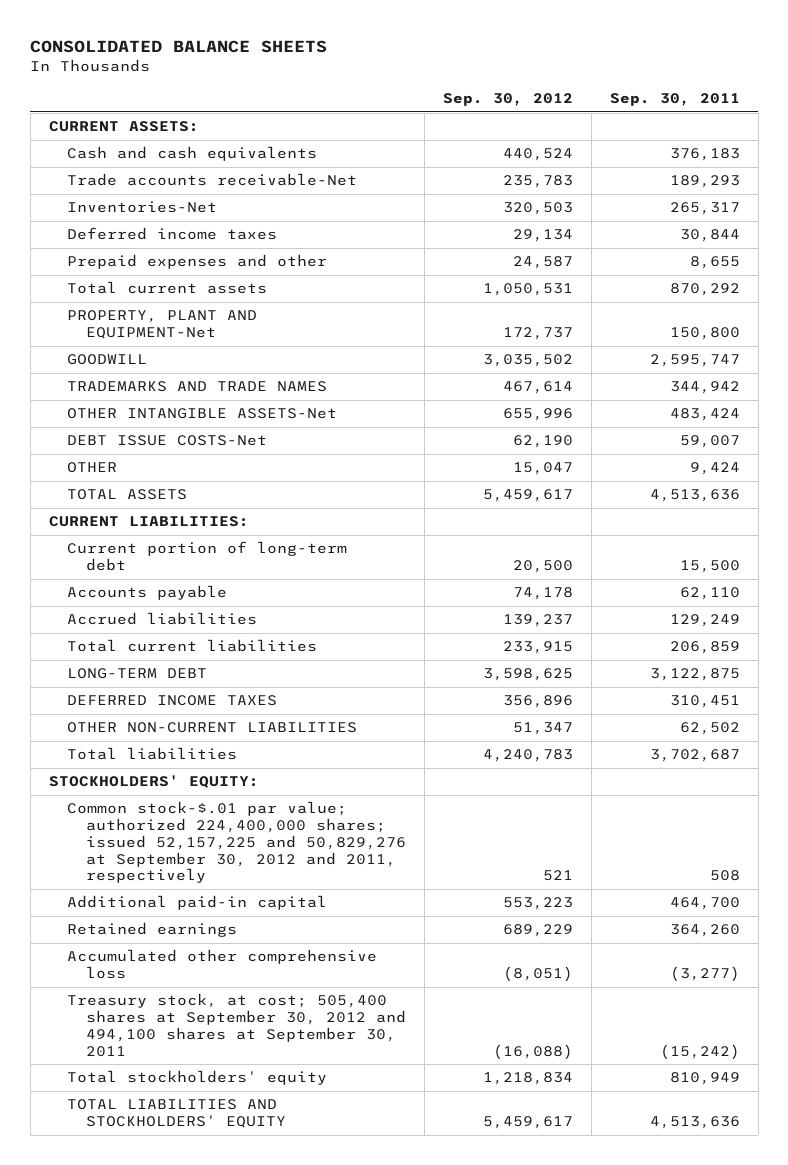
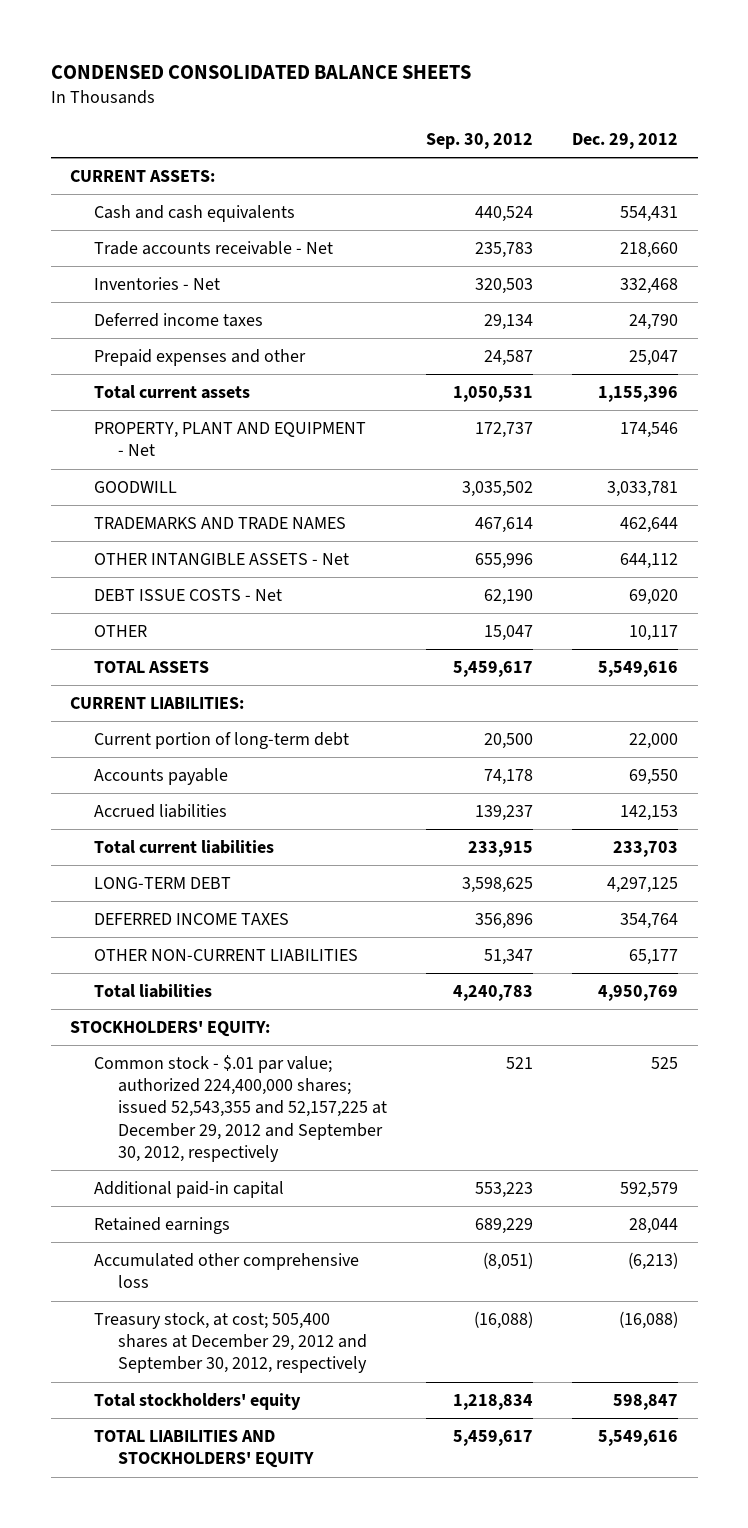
- CONSOLIDATED BALANCE SHEETS
+ CONDENSED CONSOLIDATED BALANCE SHEETS
- | Sep. 30, 2012 | Sep. 30, 2011
+ | Sep. 30, 2012 | Dec. 29, 2012
- Trade accounts receivable-Net | 235,783 | 189,293
- Inventories-Net | 320,503 | 265,317
+ Trade accounts receivable - Net | 235,783 | 218,660
+ Inventories - Net | 320,503 | 332,468
- PROPERTY, PLANT AND EQUIPMENT-Net | 172,737 | 150,800
+ PROPERTY, PLANT AND EQUIPMENT - Net | 172,737 | 174,546
- OTHER INTANGIBLE ASSETS-Net | 655,996 | 483,424
- DEBT ISSUE COSTS-Net | 62,190 | 59,007
+ OTHER INTANGIBLE ASSETS - Net | 655,996 | 644,112
+ DEBT ISSUE COSTS - Net | 62,190 | 69,020
- Common stock-$.01 par value; authorized 224,400,000 shares; issued 52,157,225 and 50,829,276 at September 30, 2012 and 2011, respectively | 521 | 508
+ Common stock - $.01 par value; authorized 224,400,000 shares; issued 52,543,355 and 52,157,225 at December 29, 2012 and September 30, 2012, respectively | 521 | 525
- Treasury stock, at cost; 505,400 shares at September 30, 2012 and 494,100 shares at September 30, 2011 | (16,088) | (15,242)
+ Treasury stock, at cost; 505,400 shares at December 29, 2012 and September 30, 2012, respectively | (16,088) | (16,088)

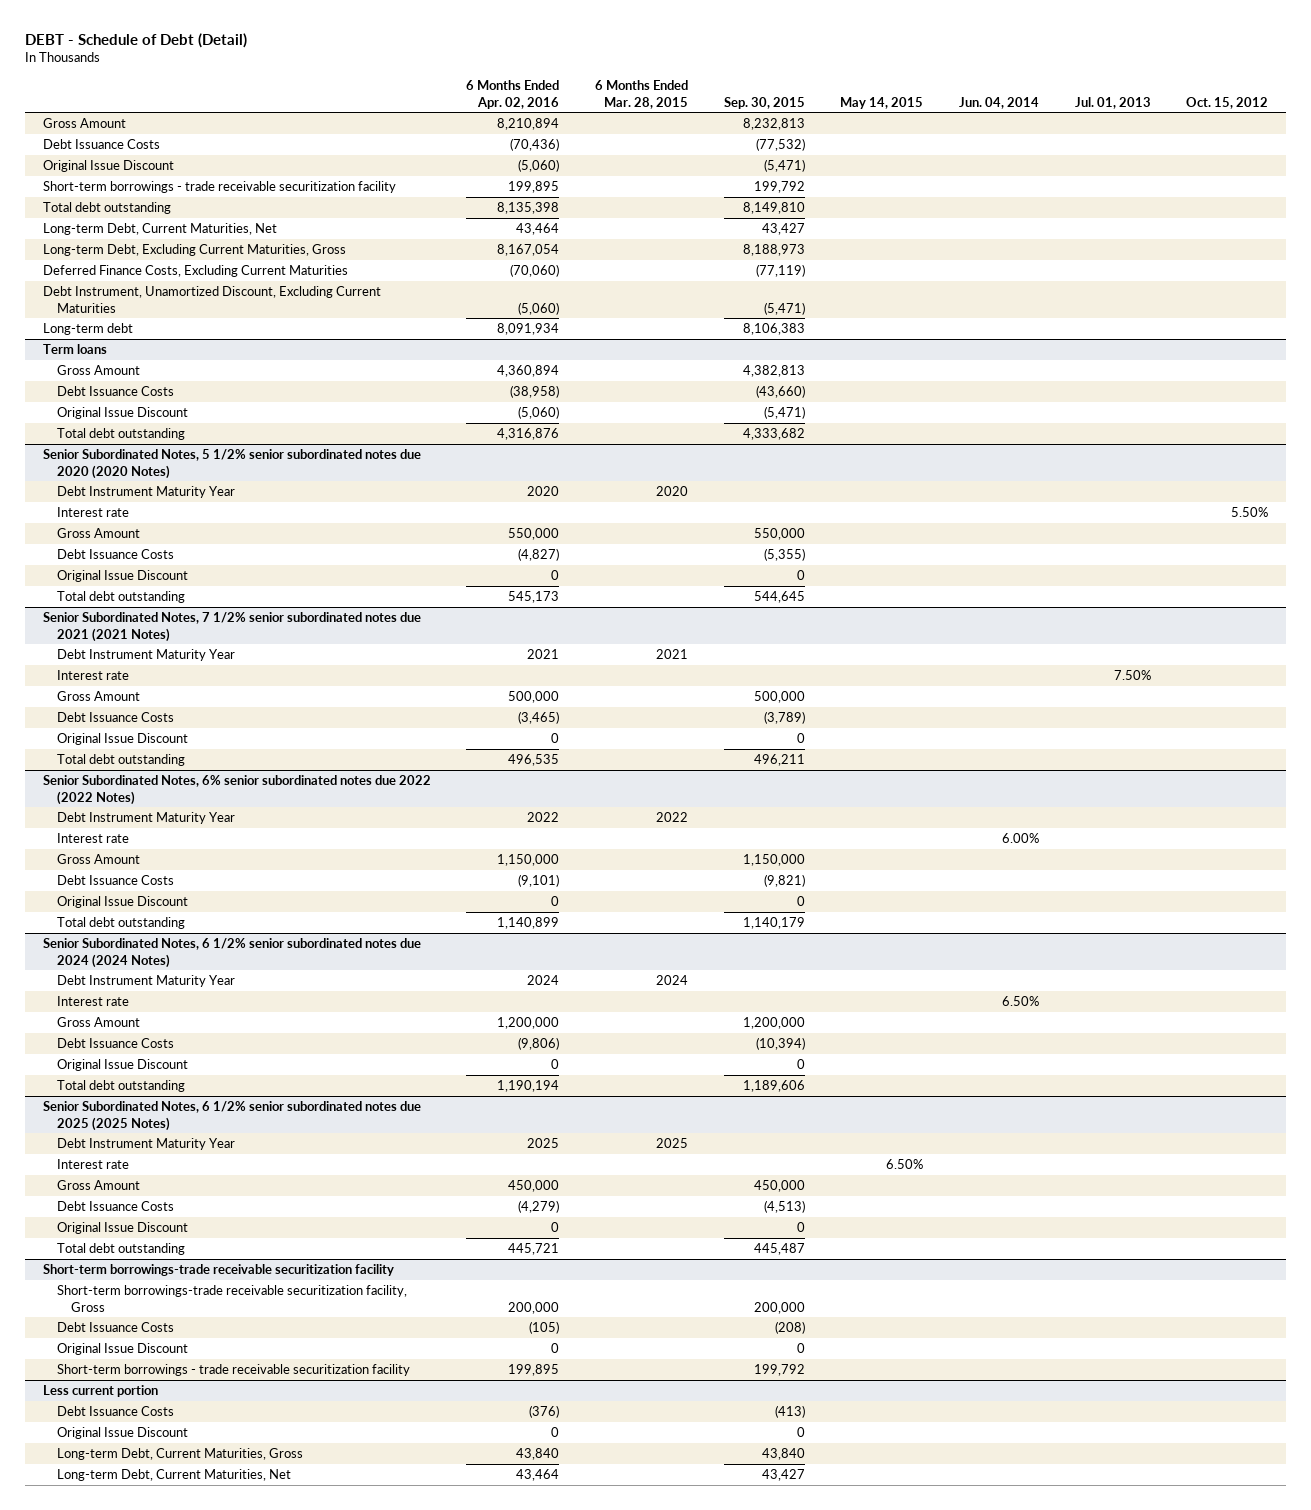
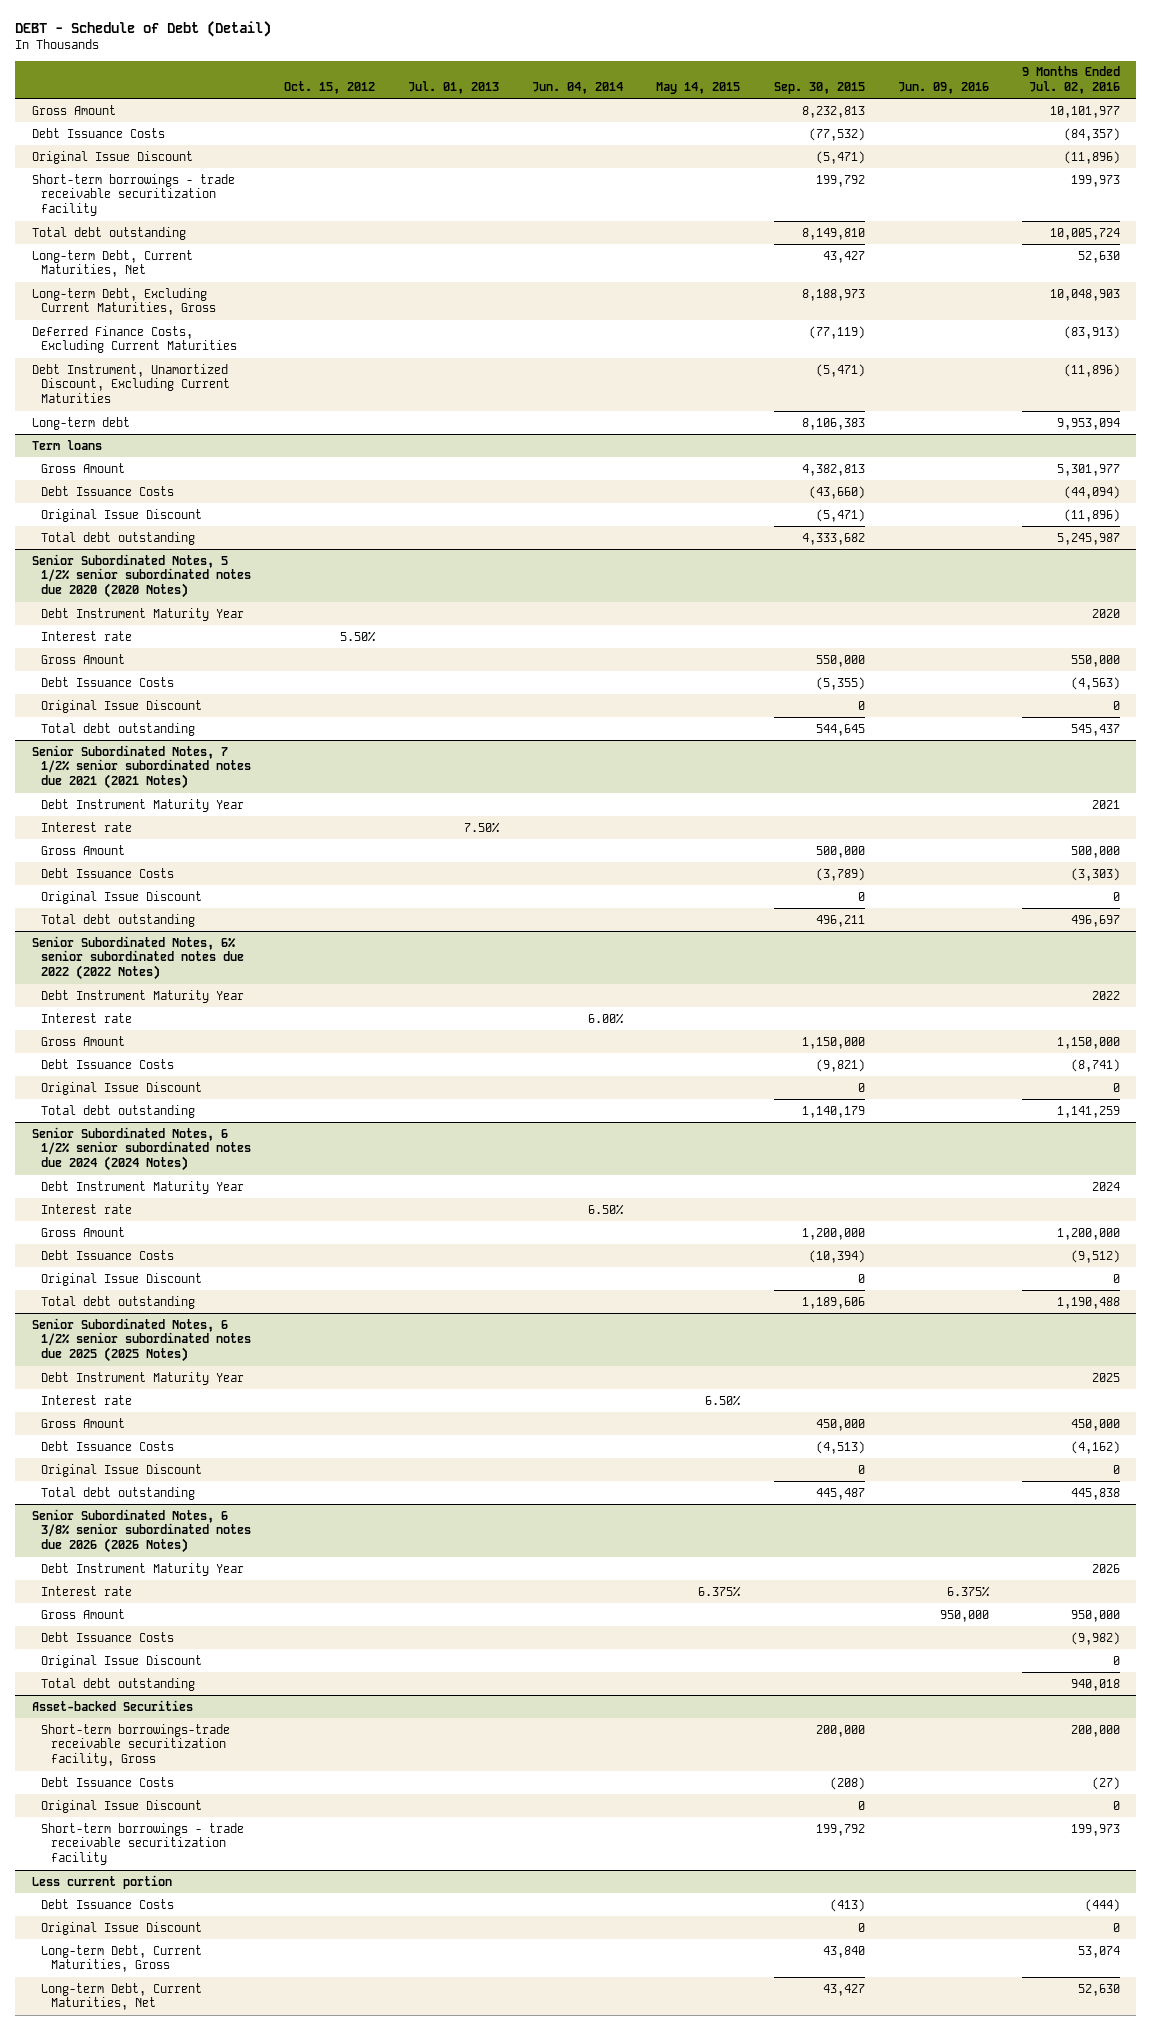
- | 6 Months Ended Apr. 02, 2016 | 6 Months Ended Mar. 28, 2015 | Sep. 30, 2015 | May 14, 2015 | Jun. 04, 2014 | Jul. 01, 2013 | Oct. 15, 2012
+ | Oct. 15, 2012 | Jul. 01, 2013 | Jun. 04, 2014 | May 14, 2015 | Sep. 30, 2015 | Jun. 09, 2016 | 9 Months Ended Jul. 02, 2016
- Short-term borrowings-trade receivable securitization facility
+ Senior Subordinated Notes, 6 3/8% senior subordinated notes due 2026 (2026 Notes)
+ Debt Instrument Maturity Year | | | | | | | 2026
+ Interest rate | | | | 6.375% | | 6.375% |
+ Gross Amount | | | | | | 950,000 | 950,000
+ Debt Issuance Costs | | | | | | | (9,982)
+ Original Issue Discount | | | | | | | 0
+ Total debt outstanding | | | | | | | 940,018
+ Asset-backed Securities

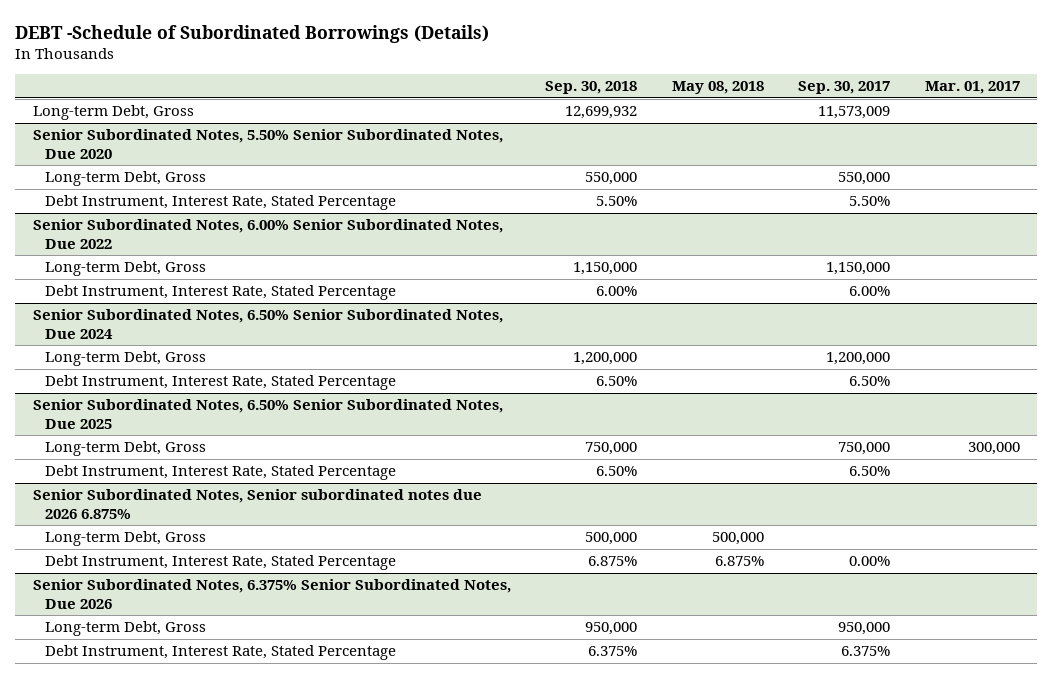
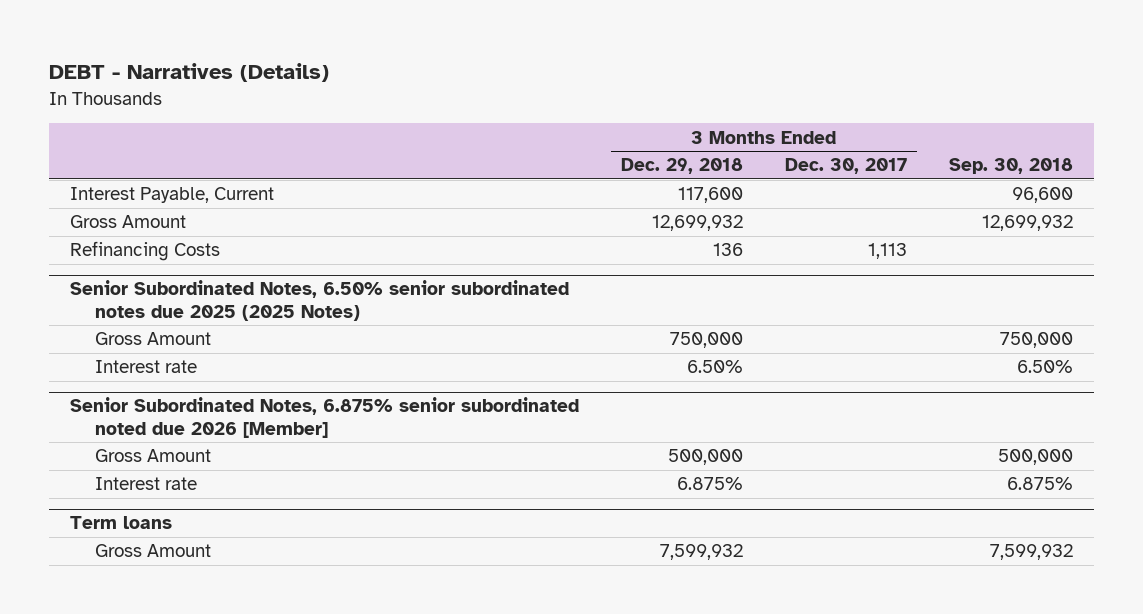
- DEBT -Schedule of Subordinated Borrowings (Details)
+ DEBT - Narratives (Details)
- | Sep. 30, 2018 | May 08, 2018 | Sep. 30, 2017 | Mar. 01, 2017
+ | 3 Months Ended Dec. 29, 2018 | 3 Months Ended Dec. 30, 2017 | Sep. 30, 2018
- Long-term Debt, Gross | 12,699,932 | | 11,573,009 |
- Senior Subordinated Notes, 5.50% Senior Subordinated Notes, Due 2020
- Long-term Debt, Gross | 550,000 | | 550,000 |
- Debt Instrument, Interest Rate, Stated Percentage | 5.50% | | 5.50% |
- Senior Subordinated Notes, 6.00% Senior Subordinated Notes, Due 2022
- Long-term Debt, Gross | 1,150,000 | | 1,150,000 |
- Debt Instrument, Interest Rate, Stated Percentage | 6.00% | | 6.00% |
- Senior Subordinated Notes, 6.50% Senior Subordinated Notes, Due 2024
- Long-term Debt, Gross | 1,200,000 | | 1,200,000 |
- Debt Instrument, Interest Rate, Stated Percentage | 6.50% | | 6.50% |
- Senior Subordinated Notes, 6.50% Senior Subordinated Notes, Due 2025
- Long-term Debt, Gross | 750,000 | | 750,000 | 300,000
- Debt Instrument, Interest Rate, Stated Percentage | 6.50% | | 6.50% |
- Senior Subordinated Notes, Senior subordinated notes due 2026 6.875%
- Long-term Debt, Gross | 500,000 | 500,000 | |
- Debt Instrument, Interest Rate, Stated Percentage | 6.875% | 6.875% | 0.00% |
- Senior Subordinated Notes, 6.375% Senior Subordinated Notes, Due 2026
- Long-term Debt, Gross | 950,000 | | 950,000 |
- Debt Instrument, Interest Rate, Stated Percentage | 6.375% | | 6.375% |
+ Interest Payable, Current | 117,600 | | 96,600
+ Gross Amount | 12,699,932 | | 12,699,932
+ Refinancing Costs | 136 | 1,113 |
+ Senior Subordinated Notes, 6.50% senior subordinated notes due 2025 (2025 Notes)
+ Gross Amount | 750,000 | | 750,000
+ Interest rate | 6.50% | | 6.50%
+ Senior Subordinated Notes, 6.875% senior subordinated noted due 2026 [Member]
+ Gross Amount | 500,000 | | 500,000
+ Interest rate | 6.875% | | 6.875%
+ Term loans
+ Gross Amount | 7,599,932 | | 7,599,932

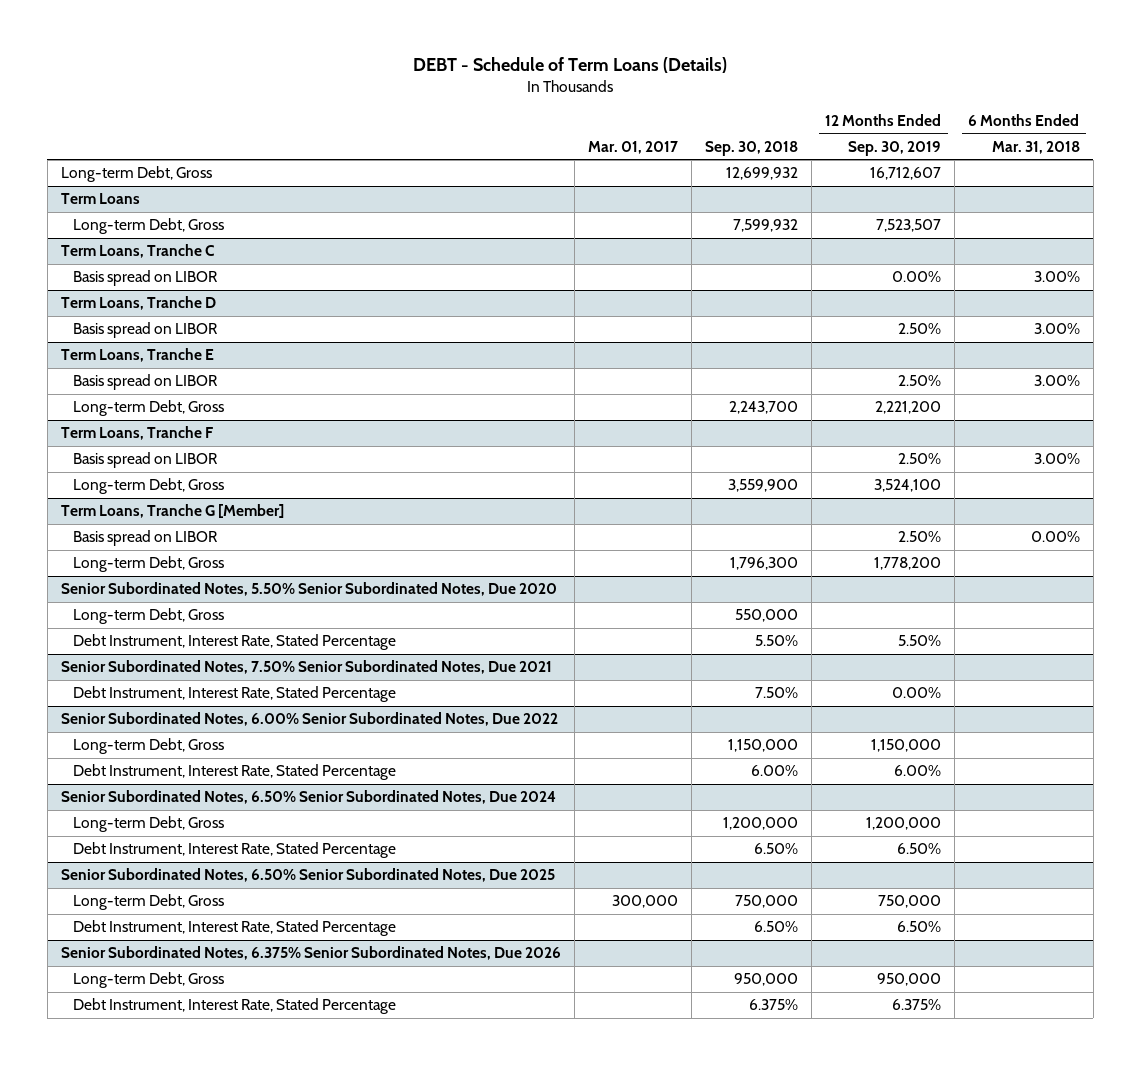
- DEBT - Narratives (Details)
+ DEBT - Schedule of Term Loans (Details)
- | 3 Months Ended Dec. 29, 2018 | 3 Months Ended Dec. 30, 2017 | Sep. 30, 2018
+ | Mar. 01, 2017 | Sep. 30, 2018 | 12 Months Ended Sep. 30, 2019 | 6 Months Ended Mar. 31, 2018
- Interest Payable, Current | 117,600 | | 96,600
- Gross Amount | 12,699,932 | | 12,699,932
- Refinancing Costs | 136 | 1,113 |
- Senior Subordinated Notes, 6.50% senior subordinated notes due 2025 (2025 Notes)
- Gross Amount | 750,000 | | 750,000
- Interest rate | 6.50% | | 6.50%
- Senior Subordinated Notes, 6.875% senior subordinated noted due 2026 [Member]
- Gross Amount | 500,000 | | 500,000
- Interest rate | 6.875% | | 6.875%
- Term loans
- Gross Amount | 7,599,932 | | 7,599,932
+ Long-term Debt, Gross | | 12,699,932 | 16,712,607 |
+ Term Loans
+ Long-term Debt, Gross | | 7,599,932 | 7,523,507 |
+ Term Loans, Tranche C
+ Basis spread on LIBOR | | | 0.00% | 3.00%
+ Term Loans, Tranche D
+ Basis spread on LIBOR | | | 2.50% | 3.00%
+ Term Loans, Tranche E
+ Basis spread on LIBOR | | | 2.50% | 3.00%
+ Long-term Debt, Gross | | 2,243,700 | 2,221,200 |
+ Term Loans, Tranche F
+ Basis spread on LIBOR | | | 2.50% | 3.00%
+ Long-term Debt, Gross | | 3,559,900 | 3,524,100 |
+ Term Loans, Tranche G [Member]
+ Basis spread on LIBOR | | | 2.50% | 0.00%
+ Long-term Debt, Gross | | 1,796,300 | 1,778,200 |
+ Senior Subordinated Notes, 5.50% Senior Subordinated Notes, Due 2020
+ Long-term Debt, Gross | | 550,000 | |
+ Debt Instrument, Interest Rate, Stated Percentage | | 5.50% | 5.50% |
+ Senior Subordinated Notes, 7.50% Senior Subordinated Notes, Due 2021
+ Debt Instrument, Interest Rate, Stated Percentage | | 7.50% | 0.00% |
+ Senior Subordinated Notes, 6.00% Senior Subordinated Notes, Due 2022
+ Long-term Debt, Gross | | 1,150,000 | 1,150,000 |
+ Debt Instrument, Interest Rate, Stated Percentage | | 6.00% | 6.00% |
+ Senior Subordinated Notes, 6.50% Senior Subordinated Notes, Due 2024
+ Long-term Debt, Gross | | 1,200,000 | 1,200,000 |
+ Debt Instrument, Interest Rate, Stated Percentage | | 6.50% | 6.50% |
+ Senior Subordinated Notes, 6.50% Senior Subordinated Notes, Due 2025
+ Long-term Debt, Gross | 300,000 | 750,000 | 750,000 |
+ Debt Instrument, Interest Rate, Stated Percentage | | 6.50% | 6.50% |
+ Senior Subordinated Notes, 6.375% Senior Subordinated Notes, Due 2026
+ Long-term Debt, Gross | | 950,000 | 950,000 |
+ Debt Instrument, Interest Rate, Stated Percentage | | 6.375% | 6.375% |

